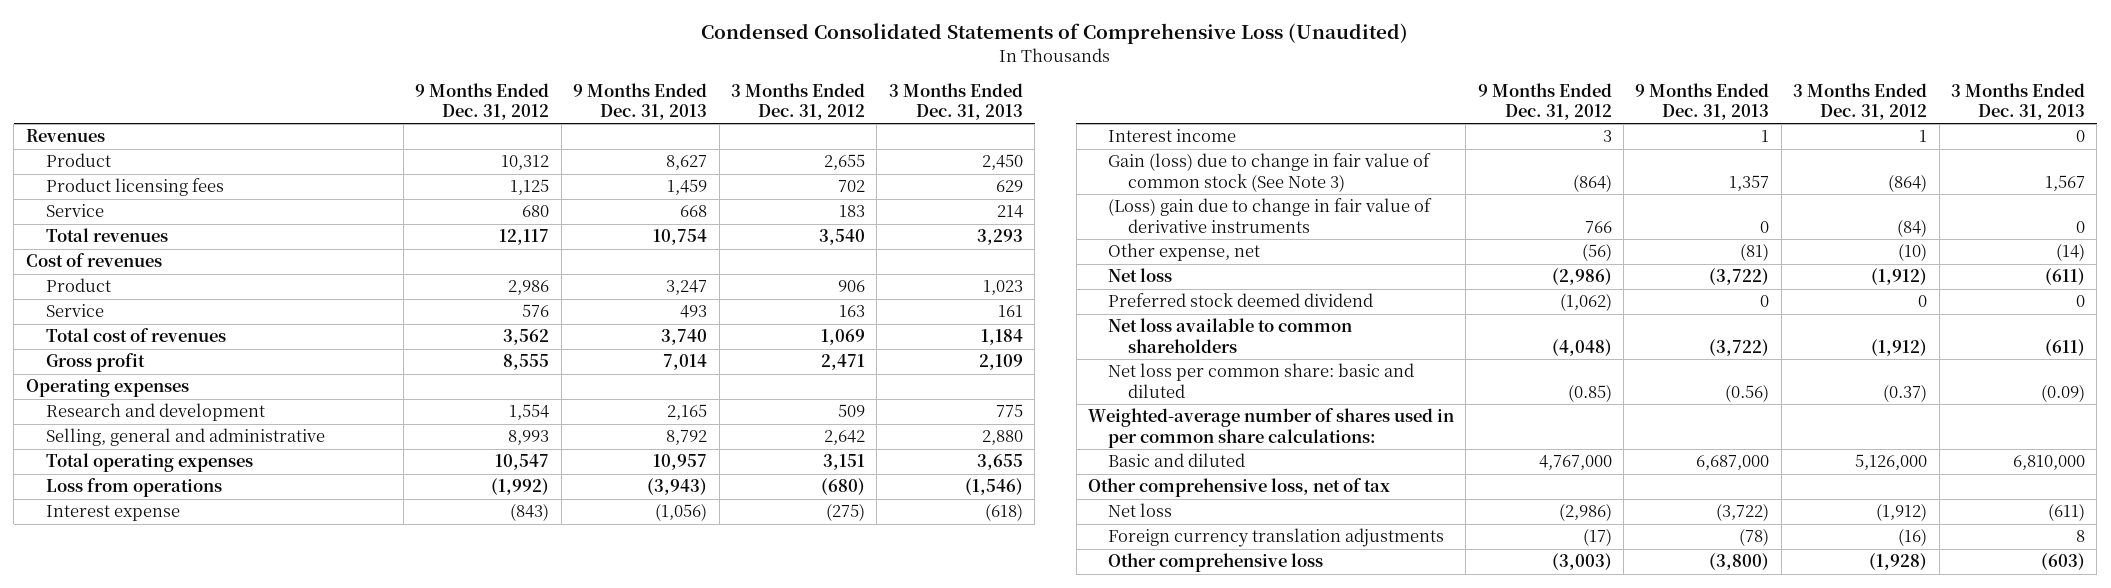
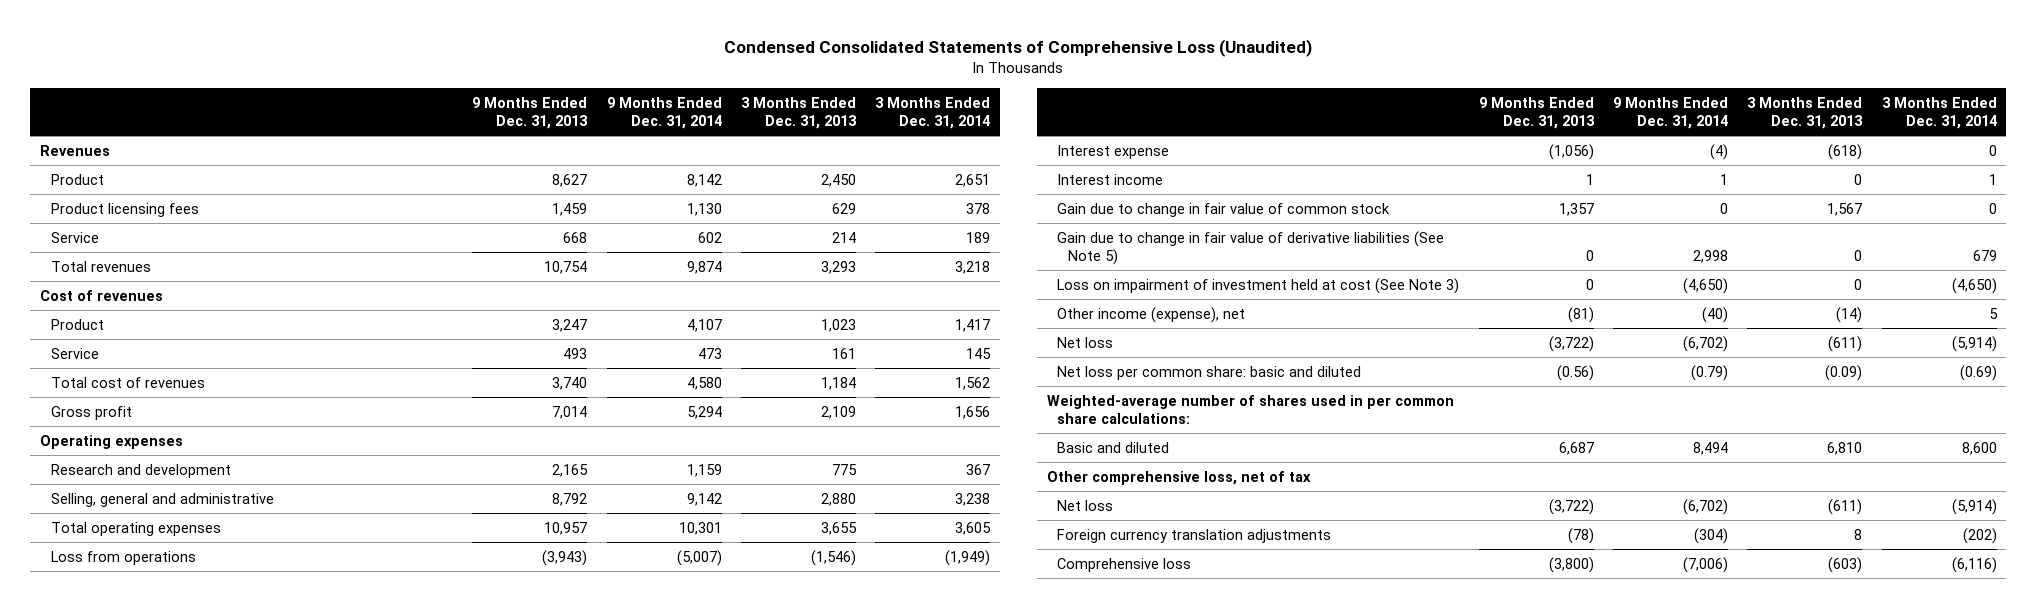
- | 9 Months Ended Dec. 31, 2012 | 9 Months Ended Dec. 31, 2013 | 3 Months Ended Dec. 31, 2012 | 3 Months Ended Dec. 31, 2013
+ | 9 Months Ended Dec. 31, 2013 | 9 Months Ended Dec. 31, 2014 | 3 Months Ended Dec. 31, 2013 | 3 Months Ended Dec. 31, 2014
- Gain (loss) due to change in fair value of common stock (See Note 3) | (864) | 1,357 | (864) | 1,567
- (Loss) gain due to change in fair value of derivative instruments | 766 | 0 | (84) | 0
- Other expense, net | (56) | (81) | (10) | (14)
+ Gain due to change in fair value of common stock | 1,357 | 0 | 1,567 | 0
+ Gain due to change in fair value of derivative liabilities (See Note 5) | 0 | 2,998 | 0 | 679
+ Loss on impairment of investment held at cost (See Note 3) | 0 | (4,650) | 0 | (4,650)
+ Other income (expense), net | (81) | (40) | (14) | 5
- Preferred stock deemed dividend | (1,062) | 0 | 0 | 0
- Net loss available to common shareholders | (4,048) | (3,722) | (1,912) | (611)
- Basic and diluted | 4,767,000 | 6,687,000 | 5,126,000 | 6,810,000
+ Basic and diluted | 6,687 | 8,494 | 6,810 | 8,600
- Other comprehensive loss | (3,003) | (3,800) | (1,928) | (603)
+ Comprehensive loss | (3,800) | (7,006) | (603) | (6,116)

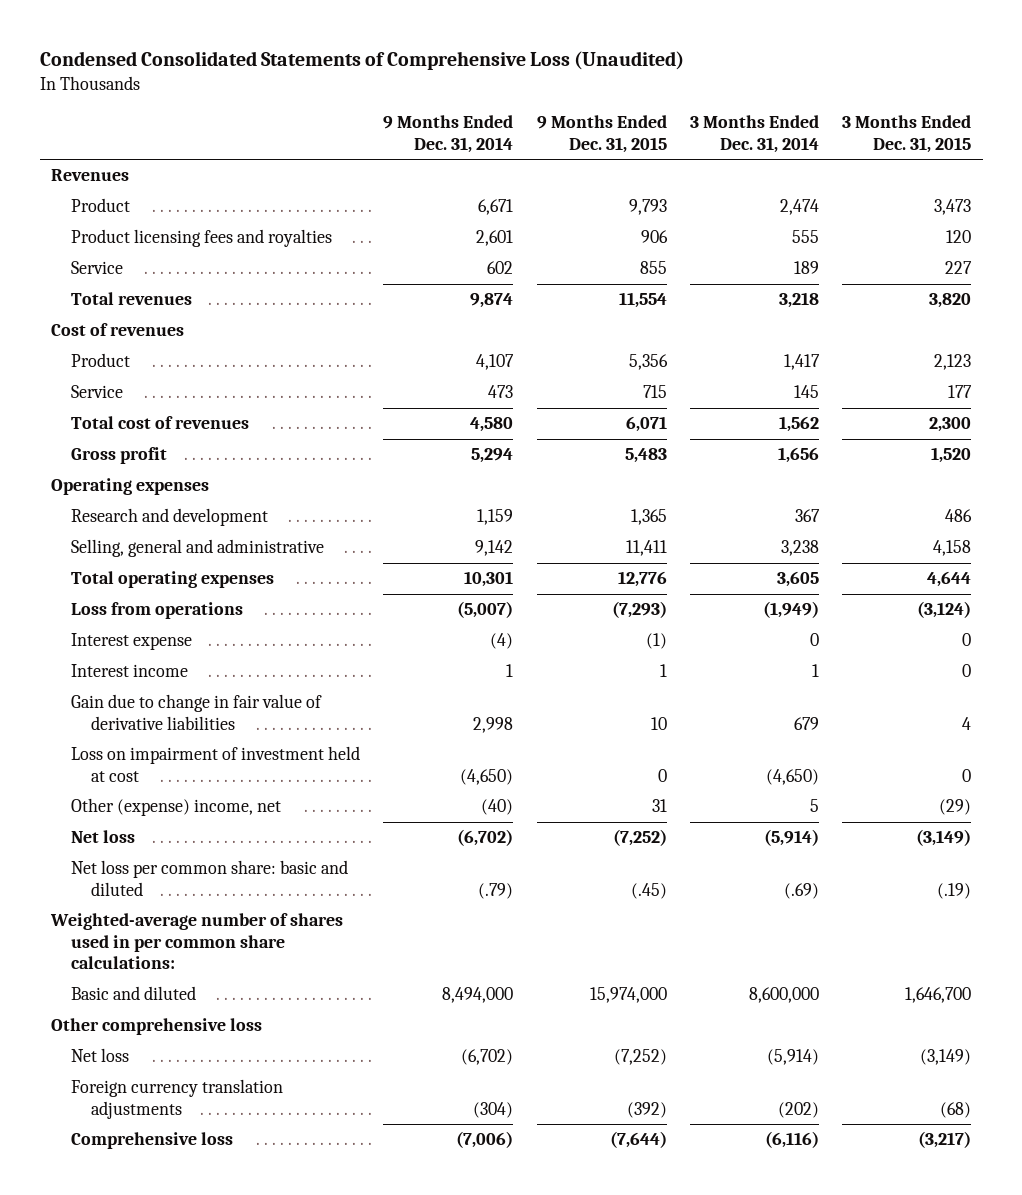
- | 9 Months Ended Dec. 31, 2013 | 9 Months Ended Dec. 31, 2014 | 3 Months Ended Dec. 31, 2013 | 3 Months Ended Dec. 31, 2014
+ | 9 Months Ended Dec. 31, 2014 | 9 Months Ended Dec. 31, 2015 | 3 Months Ended Dec. 31, 2014 | 3 Months Ended Dec. 31, 2015
- Product | 8,627 | 8,142 | 2,450 | 2,651
- Product licensing fees | 1,459 | 1,130 | 629 | 378
+ Product | 6,671 | 9,793 | 2,474 | 3,473
+ Product licensing fees and royalties | 2,601 | 906 | 555 | 120
- Gain due to change in fair value of common stock | 1,357 | 0 | 1,567 | 0
- Gain due to change in fair value of derivative liabilities (See Note 5) | 0 | 2,998 | 0 | 679
- Loss on impairment of investment held at cost (See Note 3) | 0 | (4,650) | 0 | (4,650)
- Other income (expense), net | (81) | (40) | (14) | 5
+ Gain due to change in fair value of derivative liabilities | 2,998 | 10 | 679 | 4
+ Loss on impairment of investment held at cost | (4,650) | 0 | (4,650) | 0
+ Other (expense) income, net | (40) | 31 | 5 | (29)
- Net loss per common share: basic and diluted | (0.56) | (0.79) | (0.09) | (0.69)
+ Net loss per common share: basic and diluted | (.79) | (.45) | (.69) | (.19)
- Basic and diluted | 6,687 | 8,494 | 6,810 | 8,600
- Other comprehensive loss, net of tax
+ Basic and diluted | 8,494,000 | 15,974,000 | 8,600,000 | 1,646,700
+ Other comprehensive loss

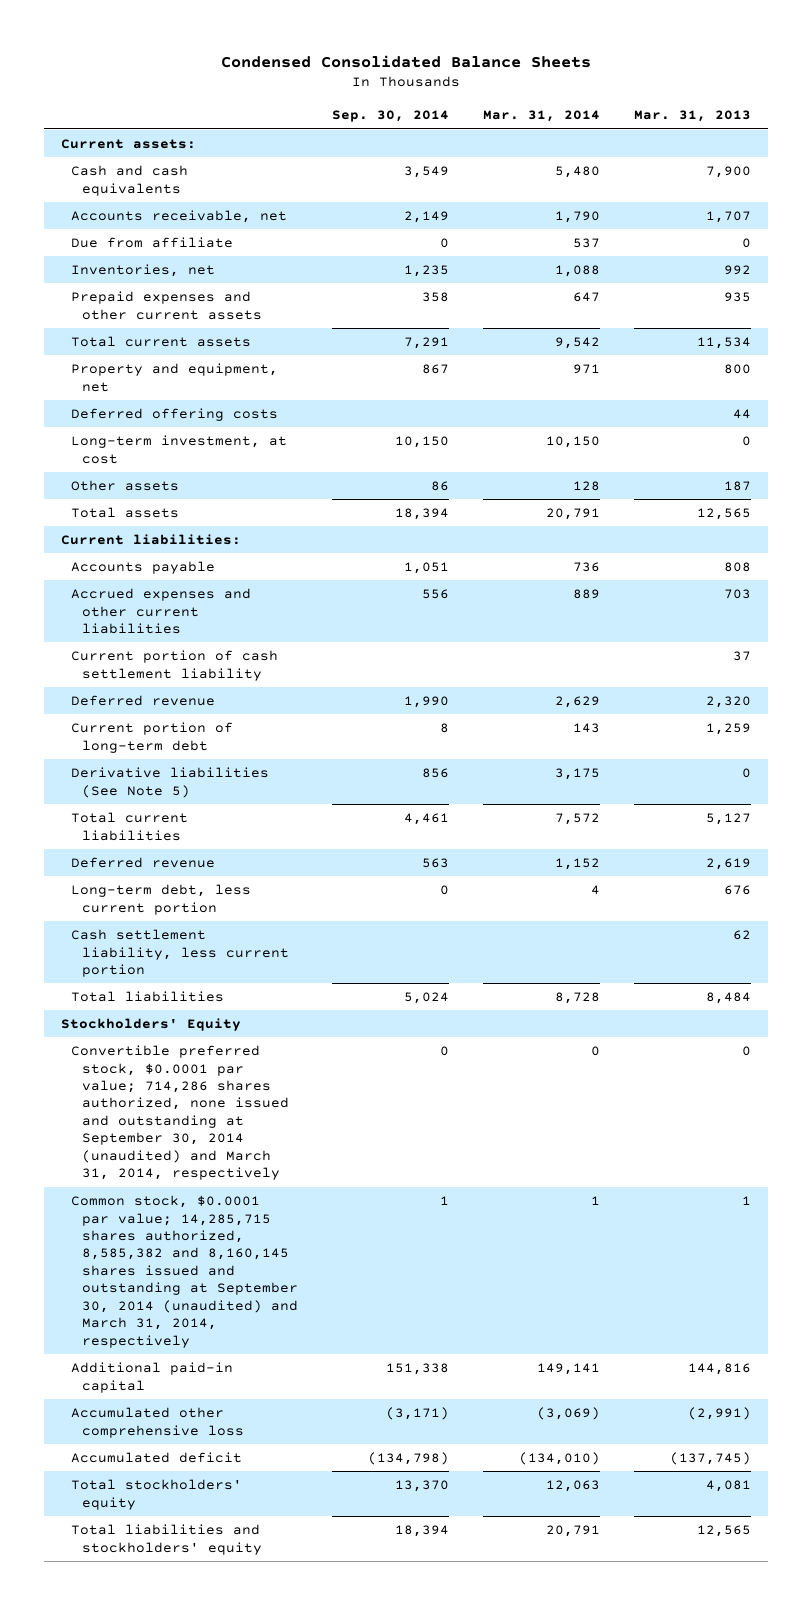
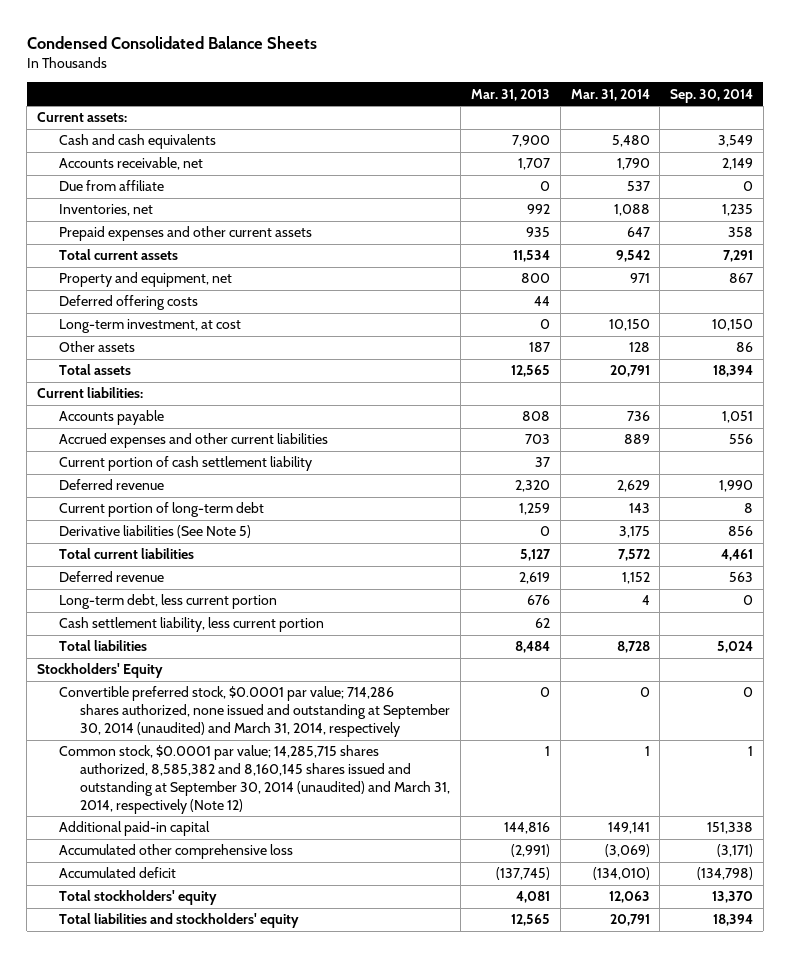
- | Sep. 30, 2014 | Mar. 31, 2014 | Mar. 31, 2013
+ | Mar. 31, 2013 | Mar. 31, 2014 | Sep. 30, 2014
- Common stock, $0.0001 par value; 14,285,715 shares authorized, 8,585,382 and 8,160,145 shares issued and outstanding at September 30, 2014 (unaudited) and March 31, 2014, respectively | 1 | 1 | 1
+ Common stock, $0.0001 par value; 14,285,715 shares authorized, 8,585,382 and 8,160,145 shares issued and outstanding at September 30, 2014 (unaudited) and March 31, 2014, respectively (Note 12) | 1 | 1 | 1

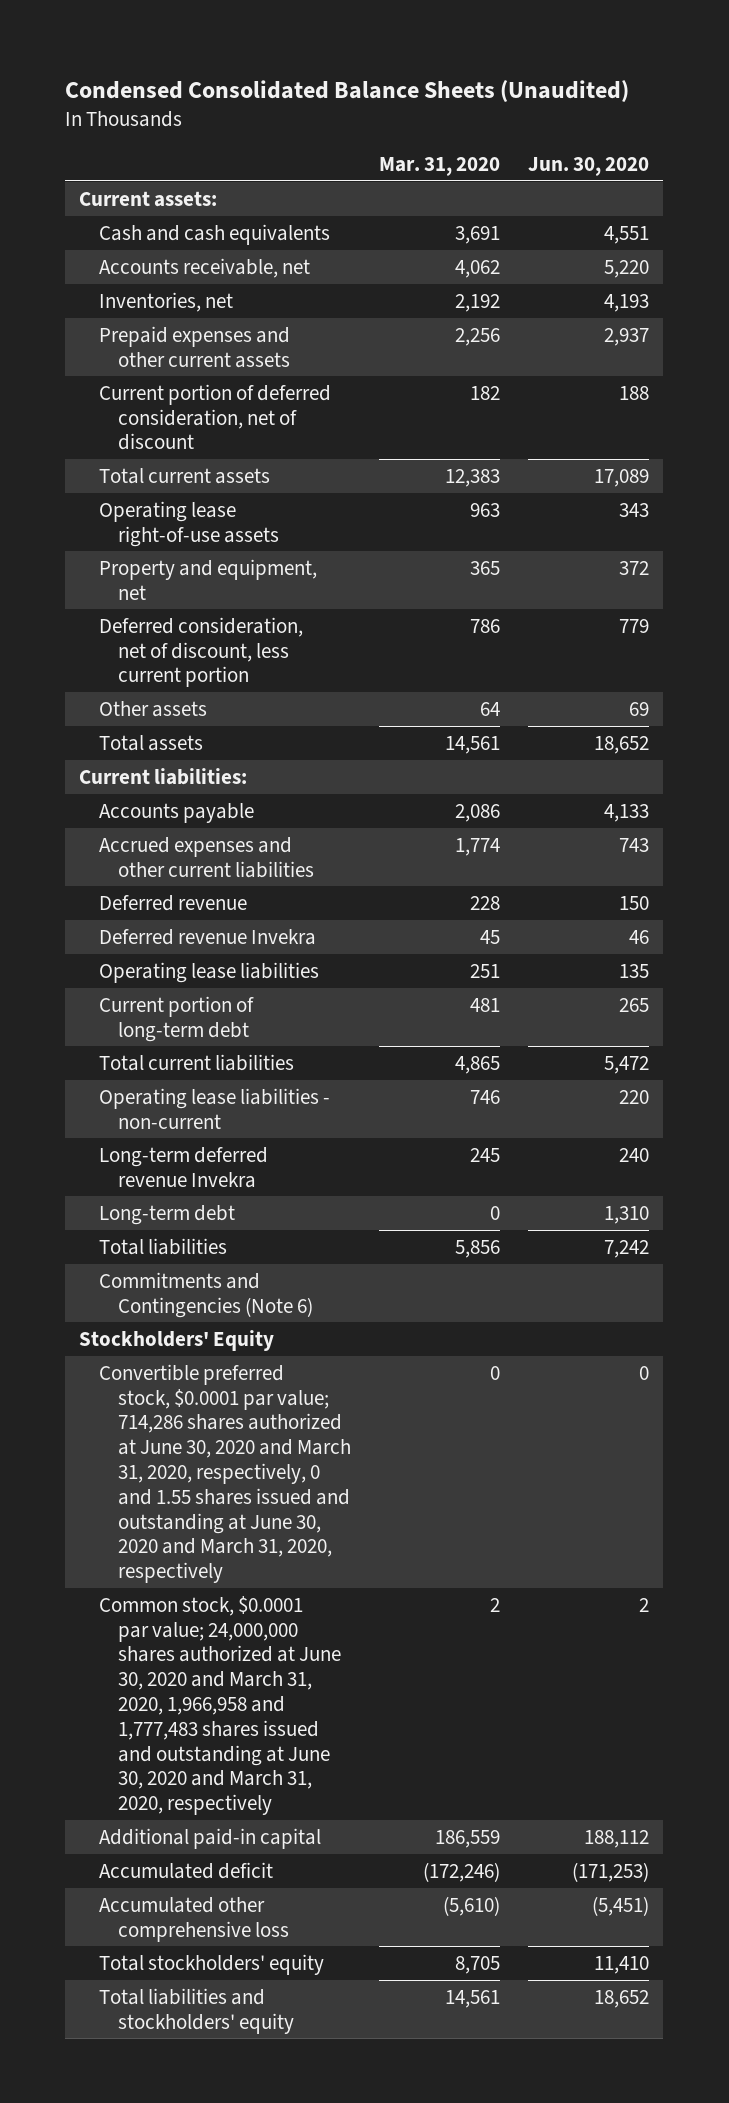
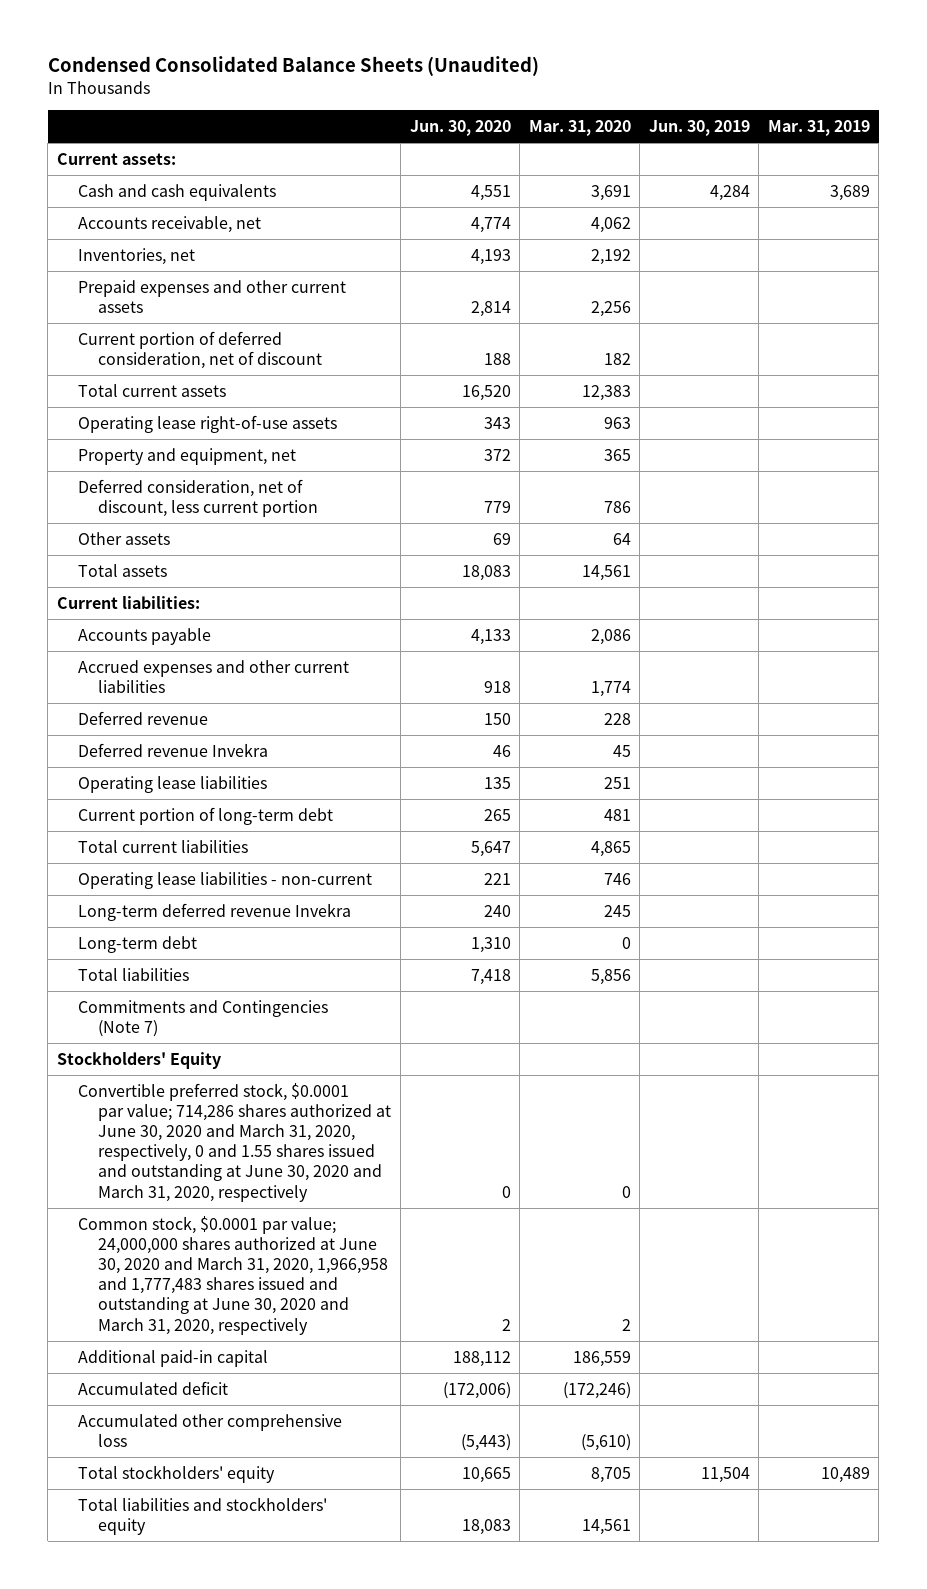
- | Mar. 31, 2020 | Jun. 30, 2020
+ | Jun. 30, 2020 | Mar. 31, 2020 | Jun. 30, 2019 | Mar. 31, 2019
- Accounts receivable, net | 4,062 | 5,220
+ Accounts receivable, net | 4,774 | 4,062 | |
- Prepaid expenses and other current assets | 2,256 | 2,937
+ Prepaid expenses and other current assets | 2,814 | 2,256 | |
- Total current assets | 12,383 | 17,089
+ Total current assets | 16,520 | 12,383 | |
- Total assets | 14,561 | 18,652
+ Total assets | 18,083 | 14,561 | |
- Accrued expenses and other current liabilities | 1,774 | 743
+ Accrued expenses and other current liabilities | 918 | 1,774 | |
- Total current liabilities | 4,865 | 5,472
- Operating lease liabilities - non-current | 746 | 220
+ Total current liabilities | 5,647 | 4,865 | |
+ Operating lease liabilities - non-current | 221 | 746 | |
- Total liabilities | 5,856 | 7,242
- Commitments and Contingencies (Note 6)
+ Total liabilities | 7,418 | 5,856 | |
+ Commitments and Contingencies (Note 7)
- Accumulated deficit | (172,246) | (171,253)
- Accumulated other comprehensive loss | (5,610) | (5,451)
- Total stockholders' equity | 8,705 | 11,410
- Total liabilities and stockholders' equity | 14,561 | 18,652
+ Accumulated deficit | (172,006) | (172,246) | |
+ Accumulated other comprehensive loss | (5,443) | (5,610) | |
+ Total stockholders' equity | 10,665 | 8,705 | 11,504 | 10,489
+ Total liabilities and stockholders' equity | 18,083 | 14,561 | |

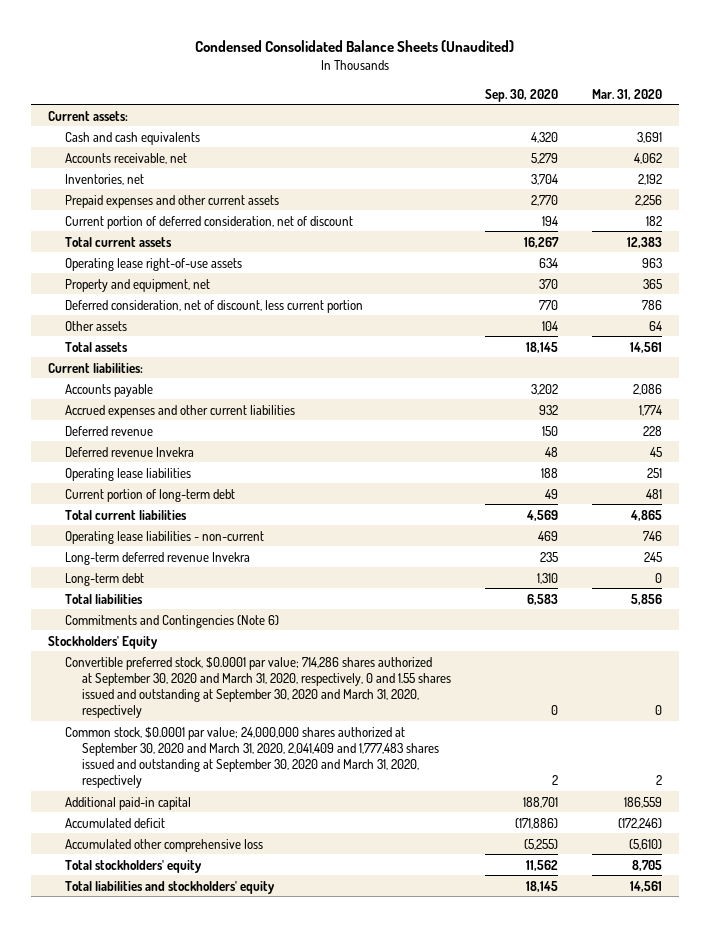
- | Jun. 30, 2020 | Mar. 31, 2020 | Jun. 30, 2019 | Mar. 31, 2019
+ | Sep. 30, 2020 | Mar. 31, 2020
- Commitments and Contingencies (Note 7)
+ Commitments and Contingencies (Note 6)
- Convertible preferred stock, $0.0001 par value; 714,286 shares authorized at June 30, 2020 and March 31, 2020, respectively, 0 and 1.55 shares issued and outstanding at June 30, 2020 and March 31, 2020, respectively | 0 | 0 | |
- Common stock, $0.0001 par value; 24,000,000 shares authorized at June 30, 2020 and March 31, 2020, 1,966,958 and 1,777,483 shares issued and outstanding at June 30, 2020 and March 31, 2020, respectively | 2 | 2 | |
+ Convertible preferred stock, $0.0001 par value; 714,286 shares authorized at September 30, 2020 and March 31, 2020, respectively, 0 and 1.55 shares issued and outstanding at September 30, 2020 and March 31, 2020, respectively | 0 | 0
+ Common stock, $0.0001 par value; 24,000,000 shares authorized at September 30, 2020 and March 31, 2020, 2,041,409 and 1,777,483 shares issued and outstanding at September 30, 2020 and March 31, 2020, respectively | 2 | 2

